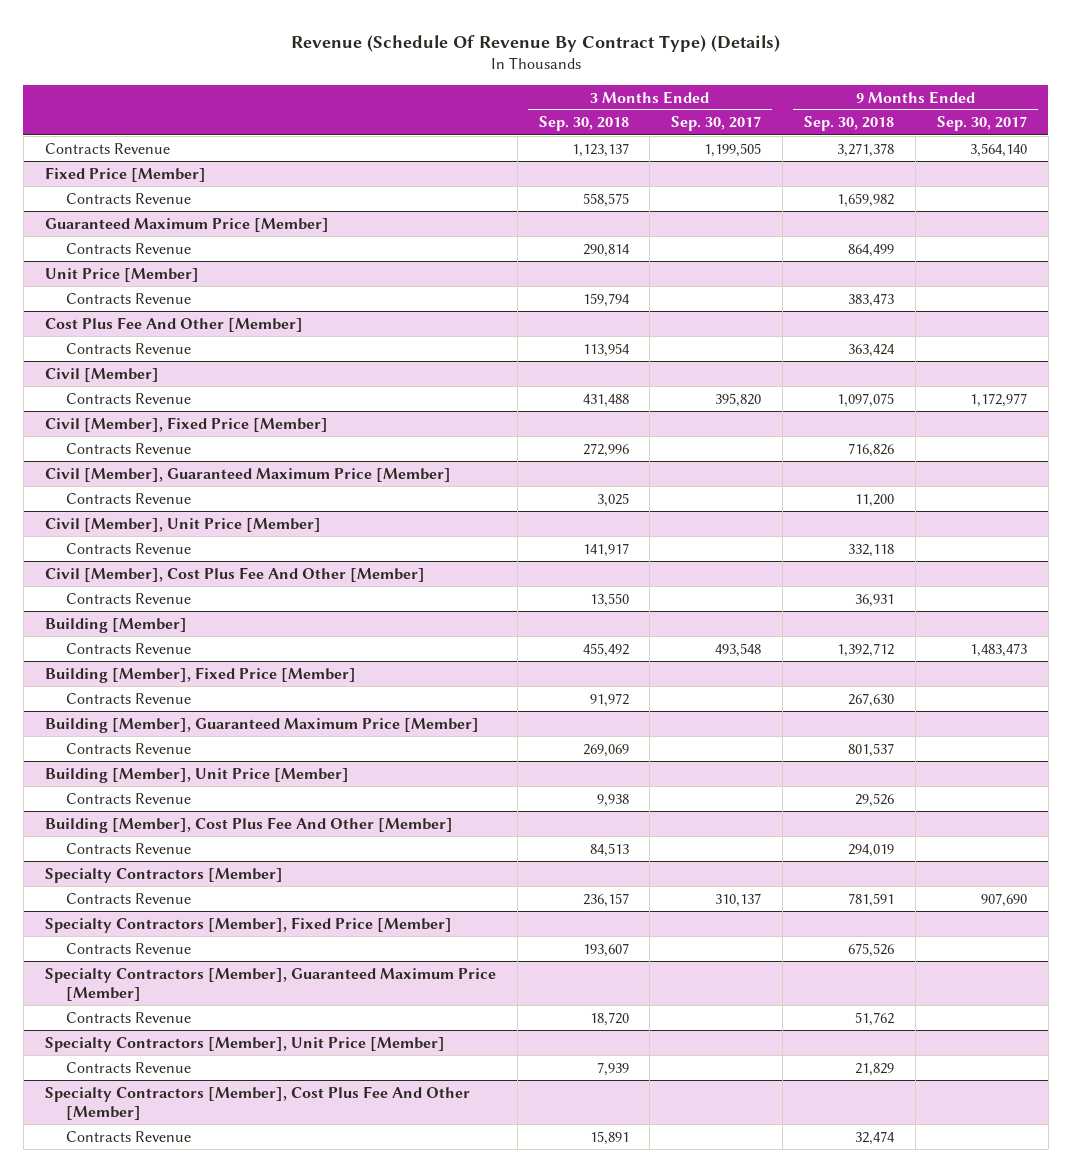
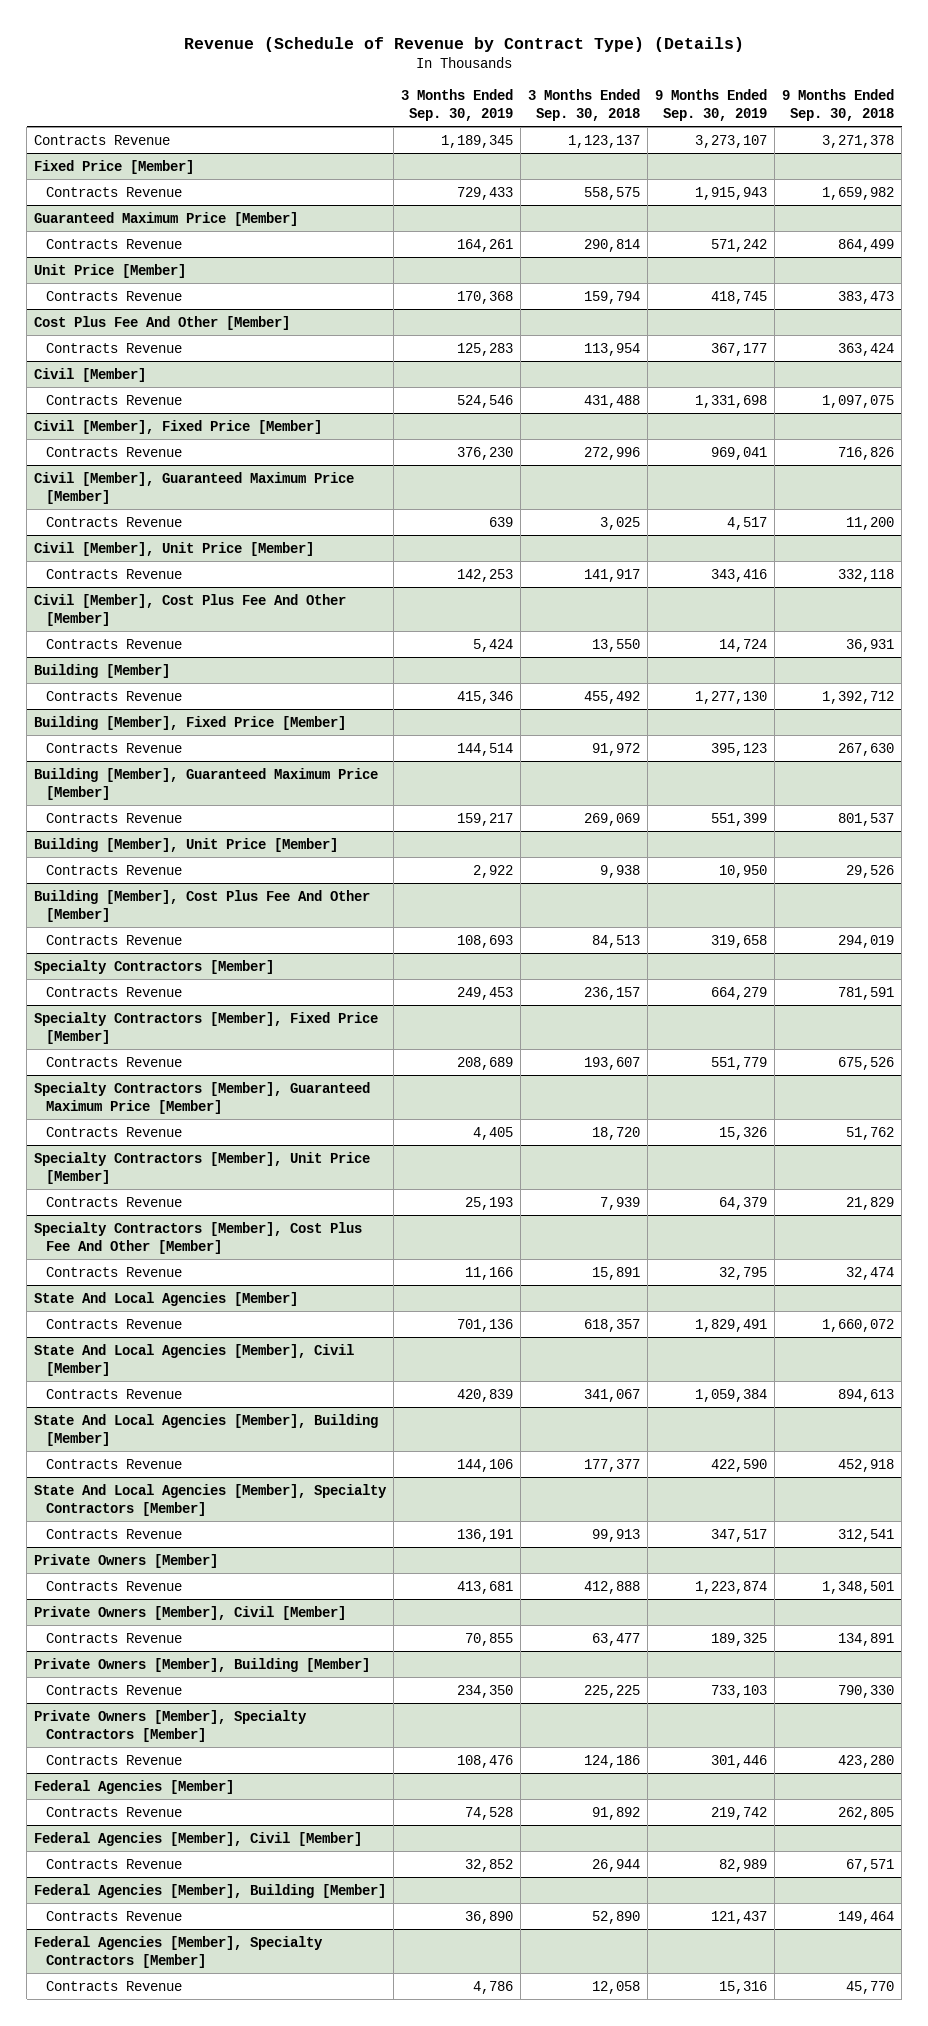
- Revenue (Schedule Of Revenue By Contract Type) (Details)
+ Revenue (Schedule of Revenue by Contract Type) (Details)
- | 3 Months Ended Sep. 30, 2018 | 3 Months Ended Sep. 30, 2017 | 9 Months Ended Sep. 30, 2018 | 9 Months Ended Sep. 30, 2017
+ | 3 Months Ended Sep. 30, 2019 | 3 Months Ended Sep. 30, 2018 | 9 Months Ended Sep. 30, 2019 | 9 Months Ended Sep. 30, 2018
+ State And Local Agencies [Member]
+ Contracts Revenue | 701,136 | 618,357 | 1,829,491 | 1,660,072
+ State And Local Agencies [Member], Civil [Member]
+ Contracts Revenue | 420,839 | 341,067 | 1,059,384 | 894,613
+ State And Local Agencies [Member], Building [Member]
+ Contracts Revenue | 144,106 | 177,377 | 422,590 | 452,918
+ State And Local Agencies [Member], Specialty Contractors [Member]
+ Contracts Revenue | 136,191 | 99,913 | 347,517 | 312,541
+ Private Owners [Member]
+ Contracts Revenue | 413,681 | 412,888 | 1,223,874 | 1,348,501
+ Private Owners [Member], Civil [Member]
+ Contracts Revenue | 70,855 | 63,477 | 189,325 | 134,891
+ Private Owners [Member], Building [Member]
+ Contracts Revenue | 234,350 | 225,225 | 733,103 | 790,330
+ Private Owners [Member], Specialty Contractors [Member]
+ Contracts Revenue | 108,476 | 124,186 | 301,446 | 423,280
+ Federal Agencies [Member]
+ Contracts Revenue | 74,528 | 91,892 | 219,742 | 262,805
+ Federal Agencies [Member], Civil [Member]
+ Contracts Revenue | 32,852 | 26,944 | 82,989 | 67,571
+ Federal Agencies [Member], Building [Member]
+ Contracts Revenue | 36,890 | 52,890 | 121,437 | 149,464
+ Federal Agencies [Member], Specialty Contractors [Member]
+ Contracts Revenue | 4,786 | 12,058 | 15,316 | 45,770

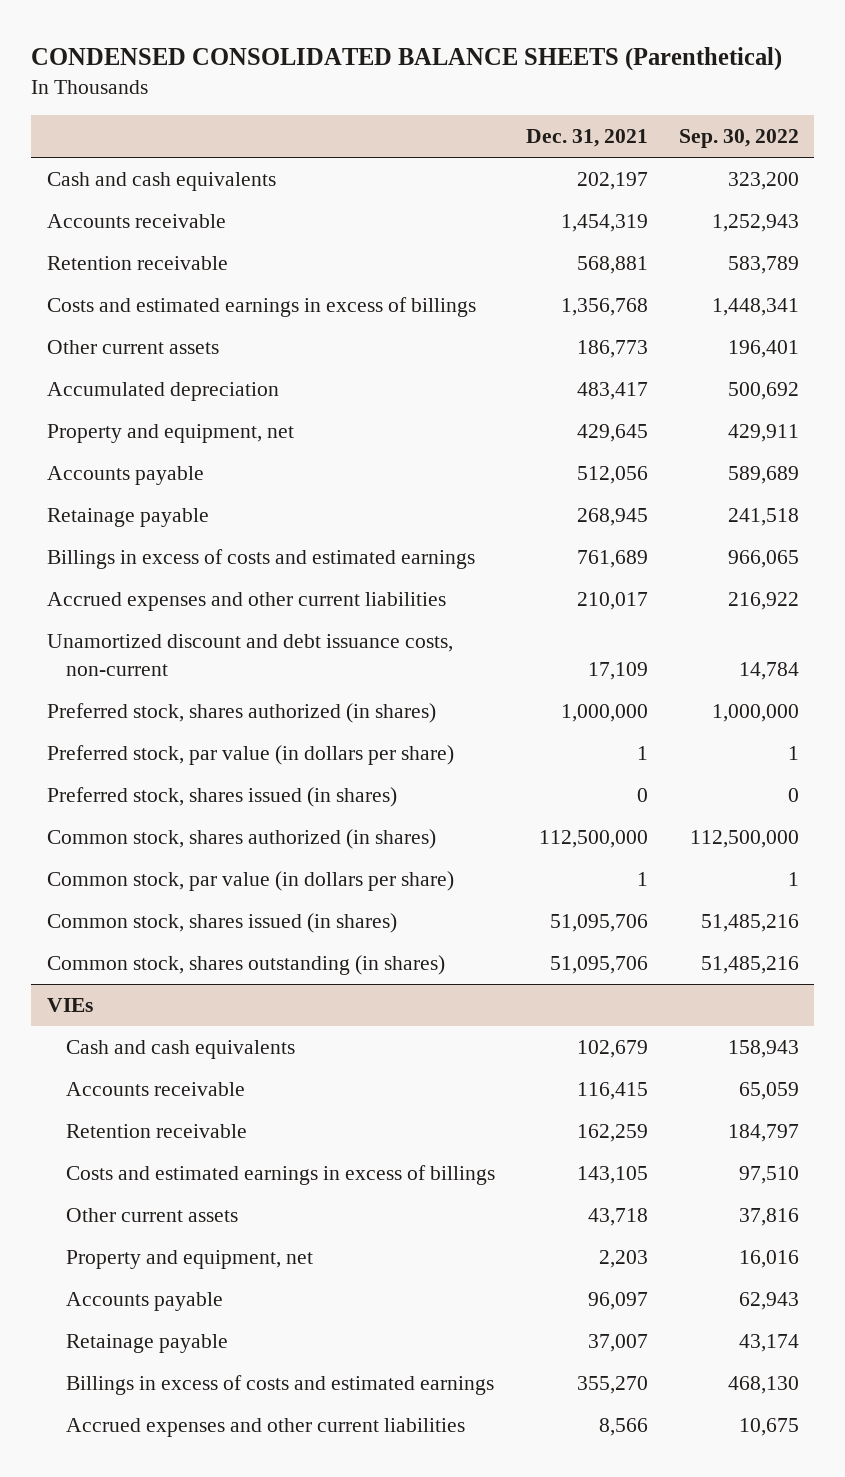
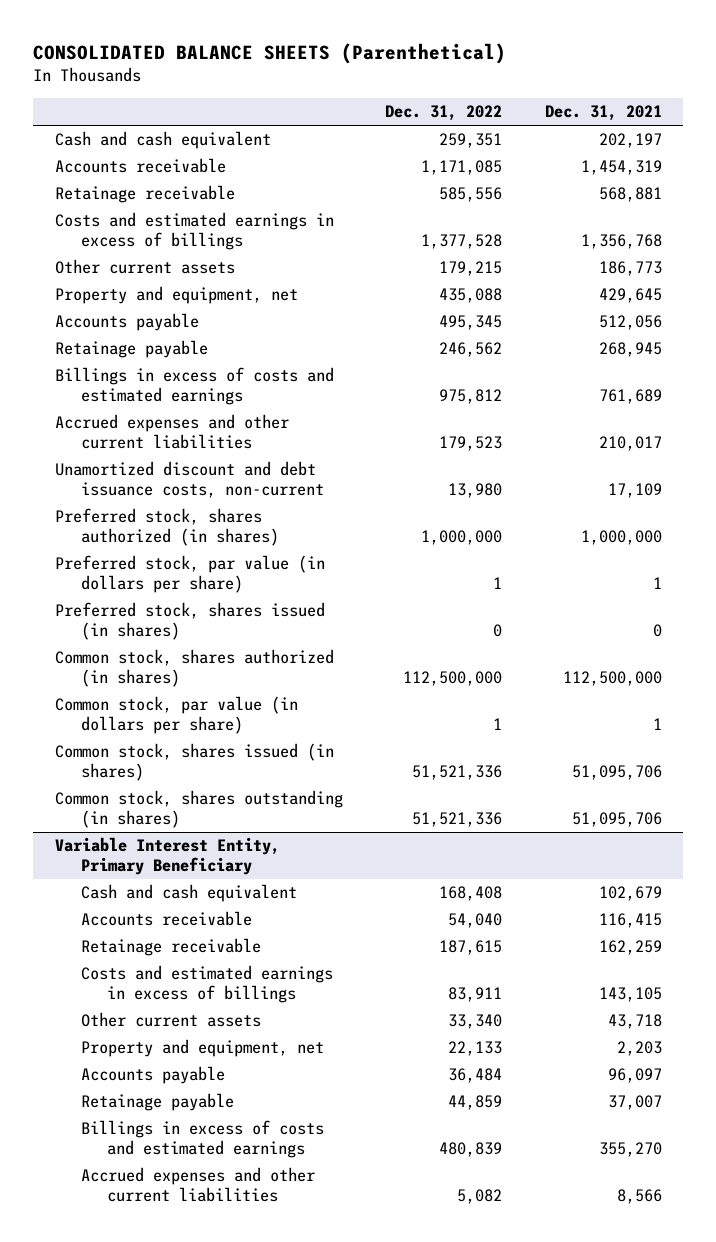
- CONDENSED CONSOLIDATED BALANCE SHEETS (Parenthetical)
+ CONSOLIDATED BALANCE SHEETS (Parenthetical)
- | Dec. 31, 2021 | Sep. 30, 2022
+ | Dec. 31, 2022 | Dec. 31, 2021
- Cash and cash equivalents | 202,197 | 323,200
+ Cash and cash equivalent | 259,351 | 202,197
- Retention receivable | 568,881 | 583,789
+ Retainage receivable | 585,556 | 568,881
- Accumulated depreciation | 483,417 | 500,692
- VIEs
- Cash and cash equivalents | 102,679 | 158,943
+ Variable Interest Entity, Primary Beneficiary
+ Cash and cash equivalent | 168,408 | 102,679
- Retention receivable | 162,259 | 184,797
+ Retainage receivable | 187,615 | 162,259

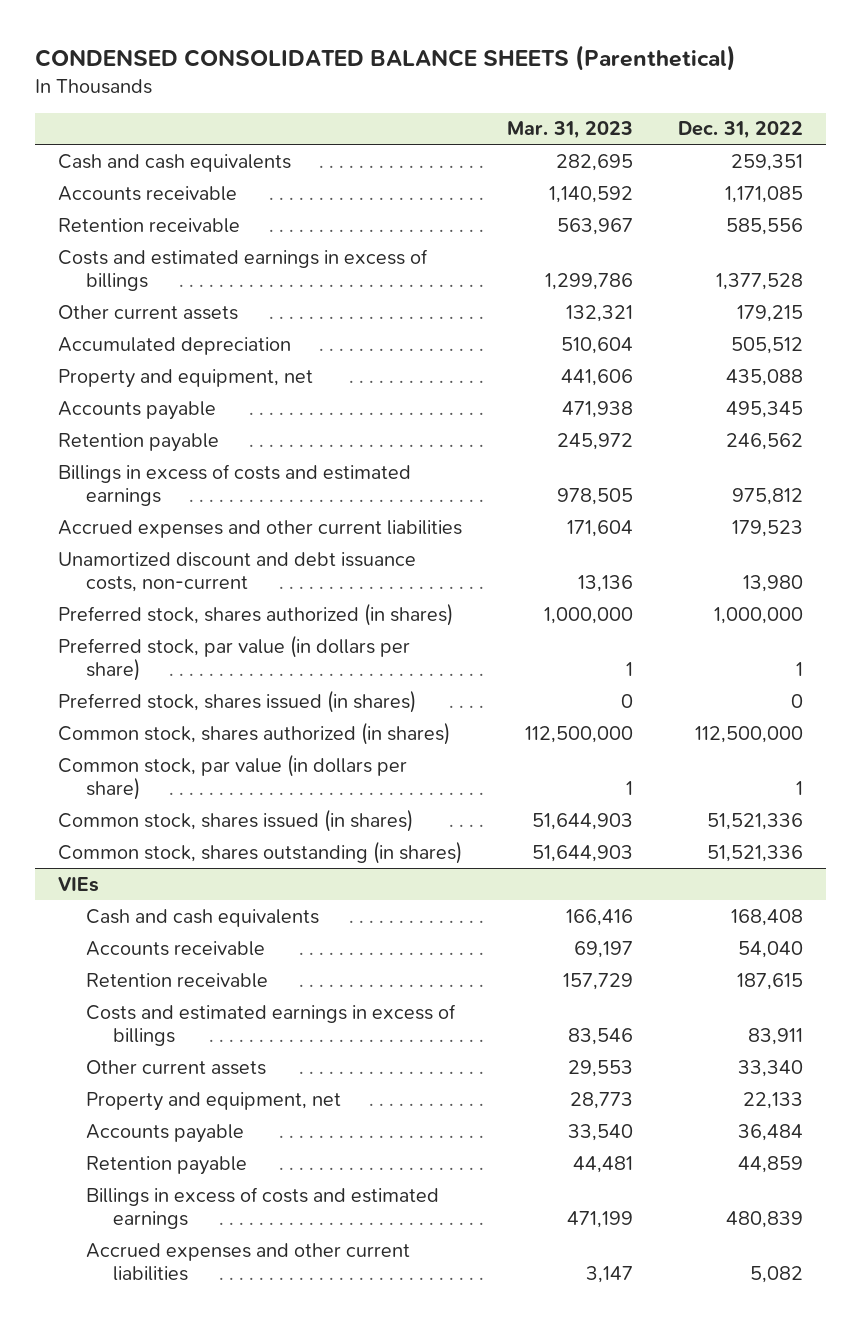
- CONSOLIDATED BALANCE SHEETS (Parenthetical)
+ CONDENSED CONSOLIDATED BALANCE SHEETS (Parenthetical)
- | Dec. 31, 2022 | Dec. 31, 2021
+ | Mar. 31, 2023 | Dec. 31, 2022
- Cash and cash equivalent | 259,351 | 202,197
+ Cash and cash equivalents | 282,695 | 259,351
- Retainage receivable | 585,556 | 568,881
+ Retention receivable | 563,967 | 585,556
+ Accumulated depreciation | 510,604 | 505,512
- Retainage payable | 246,562 | 268,945
+ Retention payable | 245,972 | 246,562
- Variable Interest Entity, Primary Beneficiary
- Cash and cash equivalent | 168,408 | 102,679
+ VIEs
+ Cash and cash equivalents | 166,416 | 168,408
- Retainage receivable | 187,615 | 162,259
+ Retention receivable | 157,729 | 187,615
- Retainage payable | 44,859 | 37,007
+ Retention payable | 44,481 | 44,859

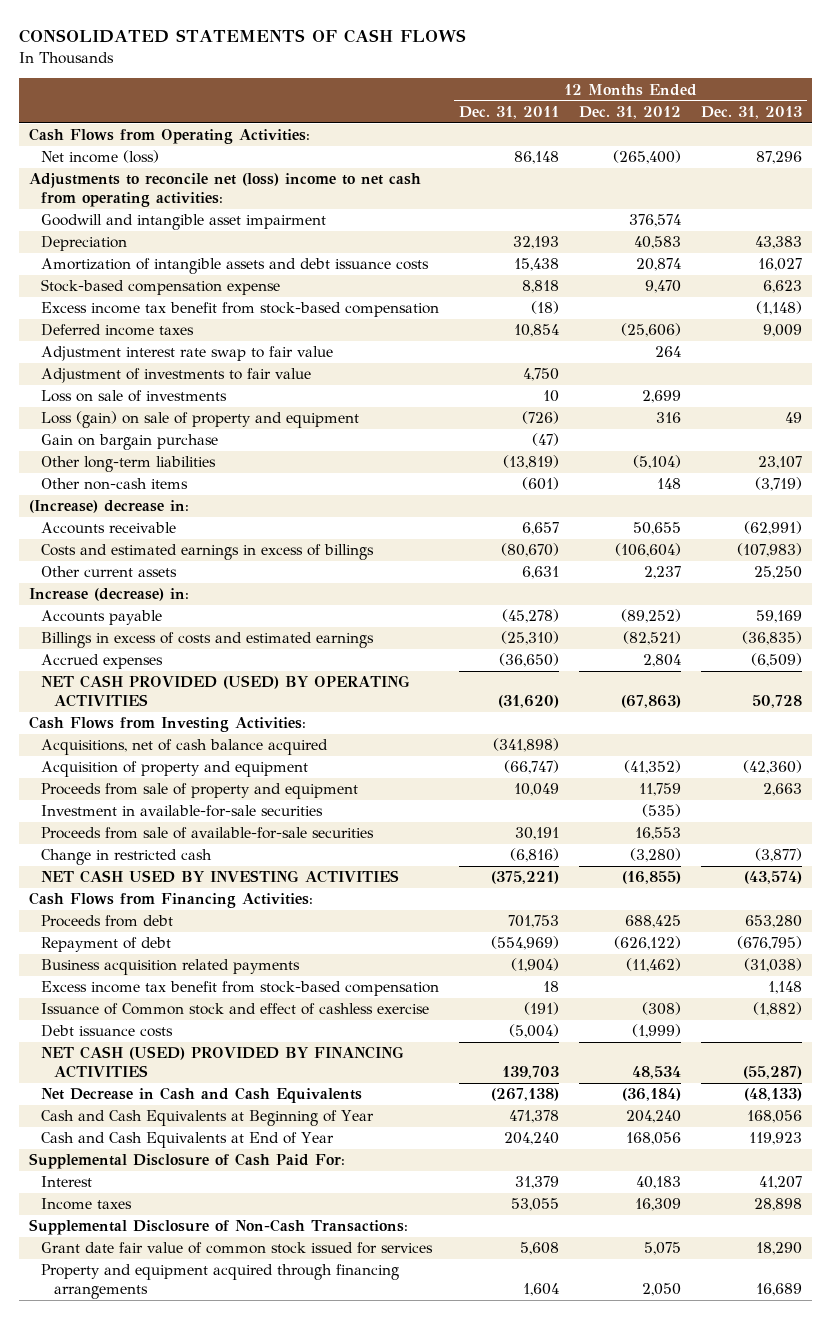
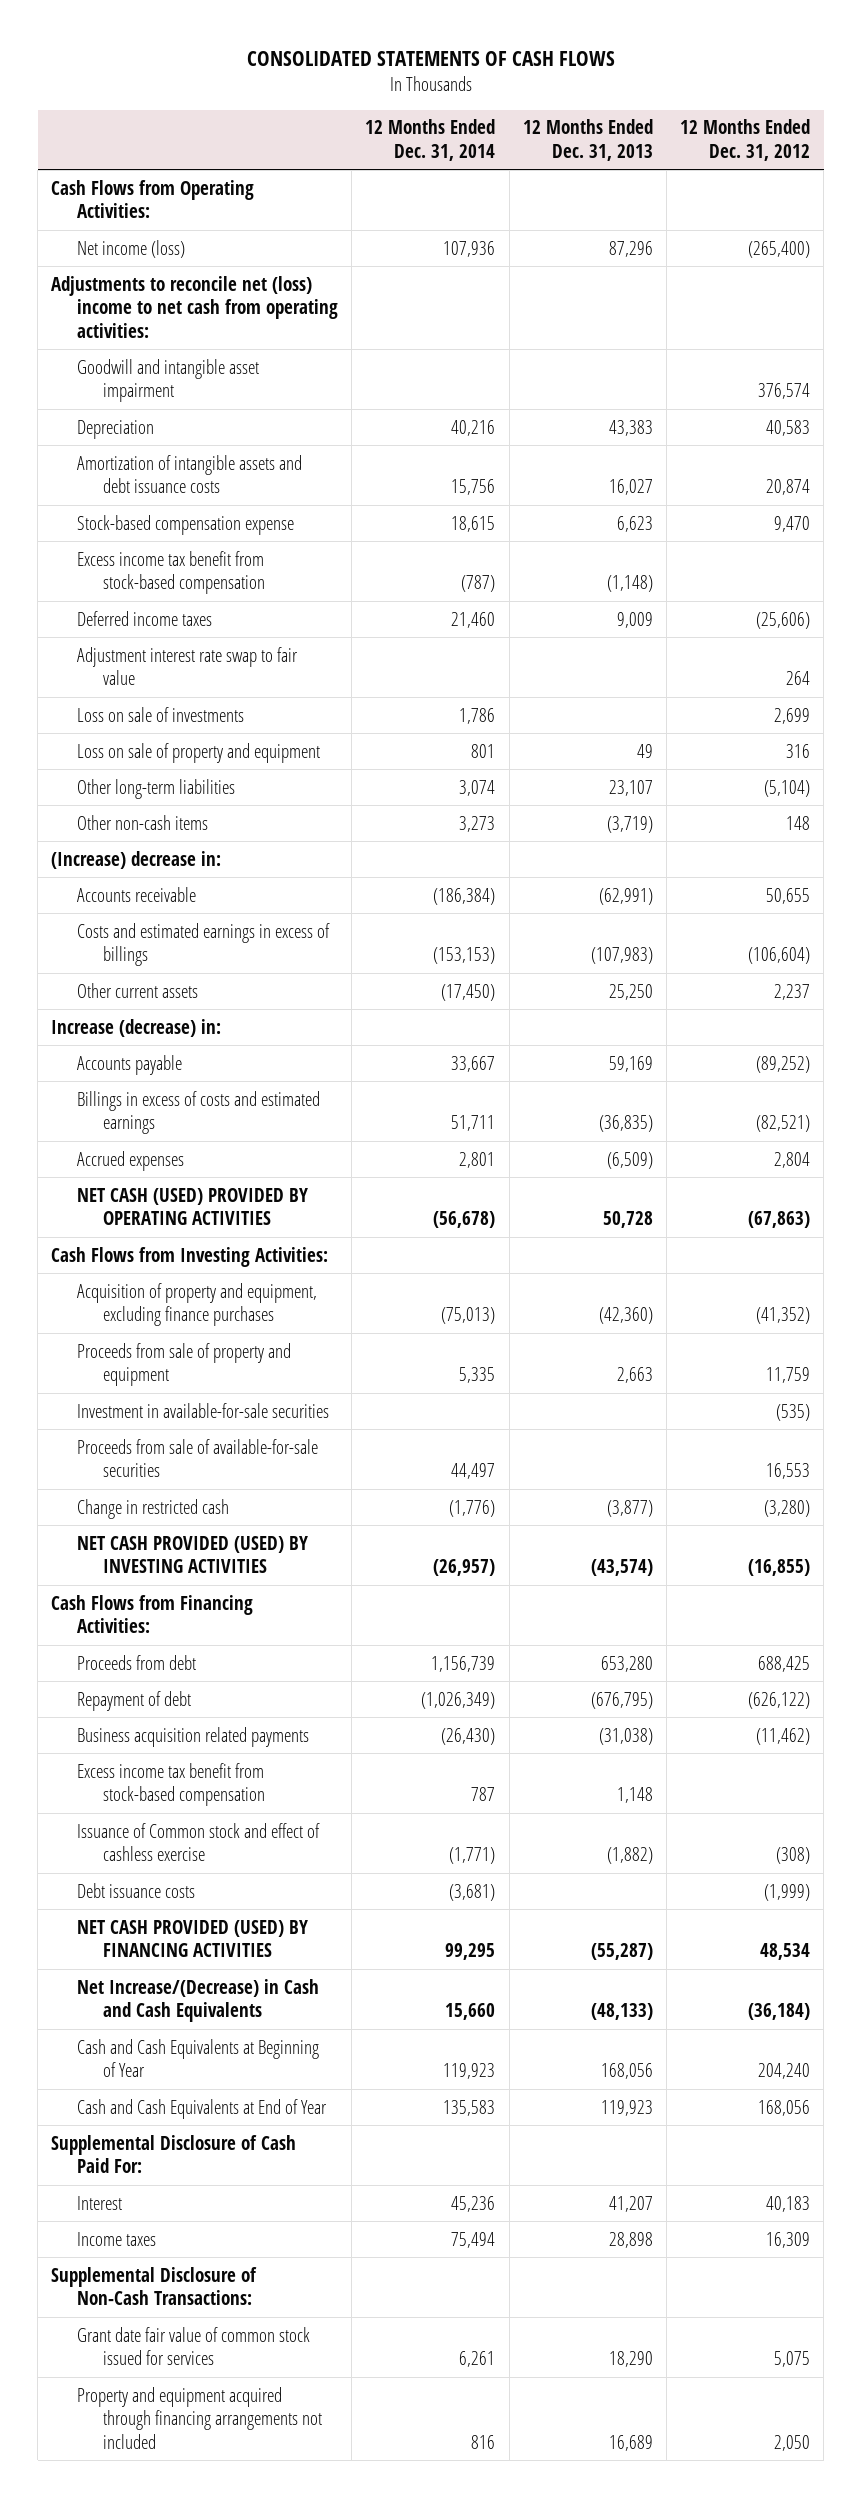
- | 12 Months Ended Dec. 31, 2011 | 12 Months Ended Dec. 31, 2012 | 12 Months Ended Dec. 31, 2013
+ | 12 Months Ended Dec. 31, 2014 | 12 Months Ended Dec. 31, 2013 | 12 Months Ended Dec. 31, 2012
- Adjustment of investments to fair value | 4,750 | |
- Loss (gain) on sale of property and equipment | (726) | 316 | 49
- Gain on bargain purchase | (47) | |
+ Loss on sale of property and equipment | 801 | 49 | 316
- NET CASH PROVIDED (USED) BY OPERATING ACTIVITIES | (31,620) | (67,863) | 50,728
+ NET CASH (USED) PROVIDED BY OPERATING ACTIVITIES | (56,678) | 50,728 | (67,863)
- Acquisitions, net of cash balance acquired | (341,898) | |
- Acquisition of property and equipment | (66,747) | (41,352) | (42,360)
+ Acquisition of property and equipment, excluding finance purchases | (75,013) | (42,360) | (41,352)
- NET CASH USED BY INVESTING ACTIVITIES | (375,221) | (16,855) | (43,574)
+ NET CASH PROVIDED (USED) BY INVESTING ACTIVITIES | (26,957) | (43,574) | (16,855)
- NET CASH (USED) PROVIDED BY FINANCING ACTIVITIES | 139,703 | 48,534 | (55,287)
- Net Decrease in Cash and Cash Equivalents | (267,138) | (36,184) | (48,133)
+ NET CASH PROVIDED (USED) BY FINANCING ACTIVITIES | 99,295 | (55,287) | 48,534
+ Net Increase/(Decrease) in Cash and Cash Equivalents | 15,660 | (48,133) | (36,184)
- Property and equipment acquired through financing arrangements | 1,604 | 2,050 | 16,689
+ Property and equipment acquired through financing arrangements not included | 816 | 16,689 | 2,050

